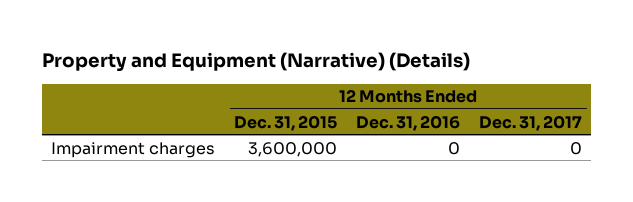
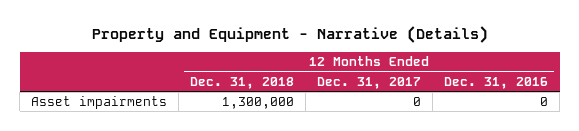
- Property and Equipment (Narrative) (Details)
+ Property and Equipment - Narrative (Details)
- | 12 Months Ended Dec. 31, 2015 | 12 Months Ended Dec. 31, 2016 | 12 Months Ended Dec. 31, 2017
+ | 12 Months Ended Dec. 31, 2018 | 12 Months Ended Dec. 31, 2017 | 12 Months Ended Dec. 31, 2016
- Impairment charges | 3,600,000 | 0 | 0
+ Asset impairments | 1,300,000 | 0 | 0

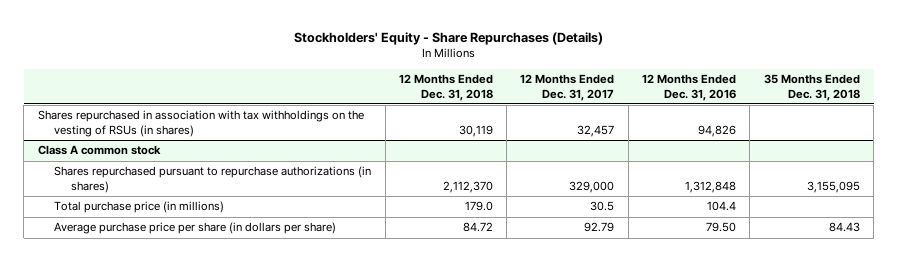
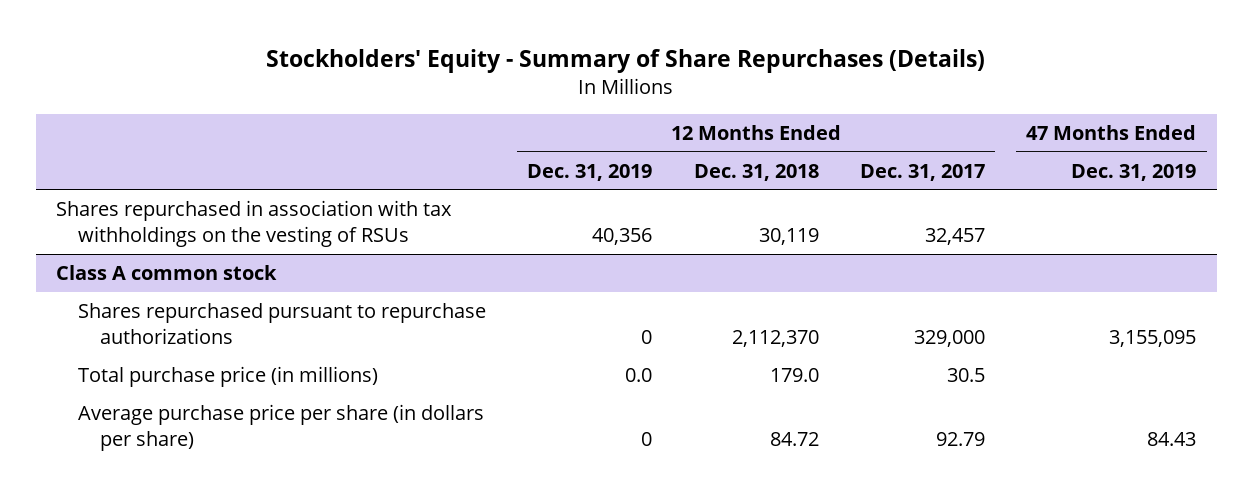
- Stockholders' Equity - Share Repurchases (Details)
+ Stockholders' Equity - Summary of Share Repurchases (Details)
- | 12 Months Ended Dec. 31, 2018 | 12 Months Ended Dec. 31, 2017 | 12 Months Ended Dec. 31, 2016 | 35 Months Ended Dec. 31, 2018
+ | 12 Months Ended Dec. 31, 2019 | 12 Months Ended Dec. 31, 2018 | 12 Months Ended Dec. 31, 2017 | 47 Months Ended Dec. 31, 2019
- Shares repurchased in association with tax withholdings on the vesting of RSUs (in shares) | 30,119 | 32,457 | 94,826 |
+ Shares repurchased in association with tax withholdings on the vesting of RSUs | 40,356 | 30,119 | 32,457 |
@ Class A common stock
- Shares repurchased pursuant to repurchase authorizations (in shares) | 2,112,370 | 329,000 | 1,312,848 | 3,155,095
+ Shares repurchased pursuant to repurchase authorizations | 0 | 2,112,370 | 329,000 | 3,155,095

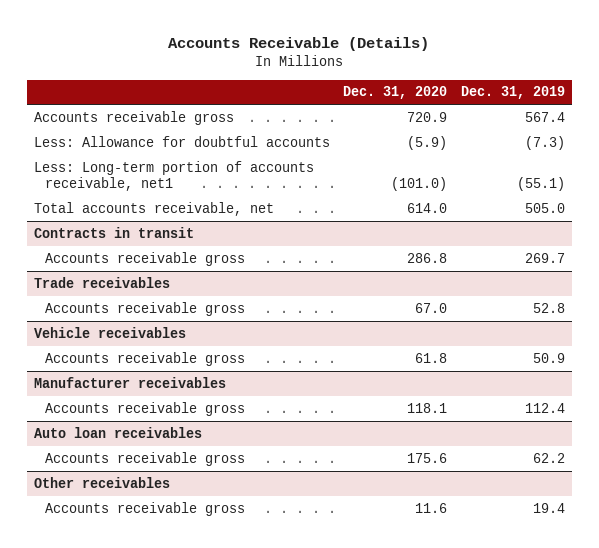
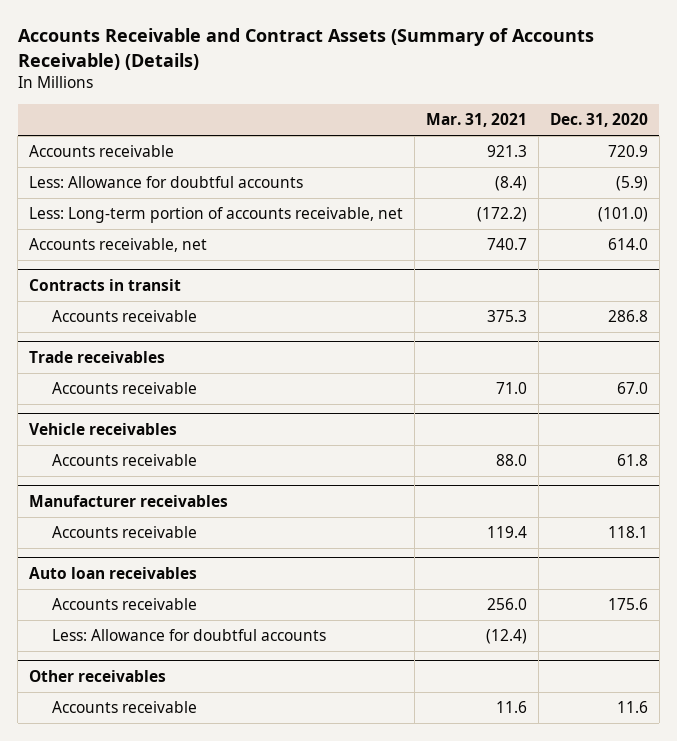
- Accounts Receivable (Details)
+ Accounts Receivable and Contract Assets (Summary of Accounts Receivable) (Details)
- | Dec. 31, 2020 | Dec. 31, 2019
+ | Mar. 31, 2021 | Dec. 31, 2020
- Accounts receivable gross | 720.9 | 567.4
+ Accounts receivable | 921.3 | 720.9
- Less: Long-term portion of accounts receivable, net1 | (101.0) | (55.1)
- Total accounts receivable, net | 614.0 | 505.0
+ Less: Long-term portion of accounts receivable, net | (172.2) | (101.0)
+ Accounts receivable, net | 740.7 | 614.0
@ Contracts in transit
- Accounts receivable gross | 286.8 | 269.7
+ Accounts receivable | 375.3 | 286.8
@ Trade receivables
- Accounts receivable gross | 67.0 | 52.8
+ Accounts receivable | 71.0 | 67.0
@ Vehicle receivables
- Accounts receivable gross | 61.8 | 50.9
+ Accounts receivable | 88.0 | 61.8
@ Manufacturer receivables
- Accounts receivable gross | 118.1 | 112.4
+ Accounts receivable | 119.4 | 118.1
@ Auto loan receivables
- Accounts receivable gross | 175.6 | 62.2
+ Accounts receivable | 256.0 | 175.6
+ Less: Allowance for doubtful accounts | (12.4) |
@ Other receivables
- Accounts receivable gross | 11.6 | 19.4
+ Accounts receivable | 11.6 | 11.6

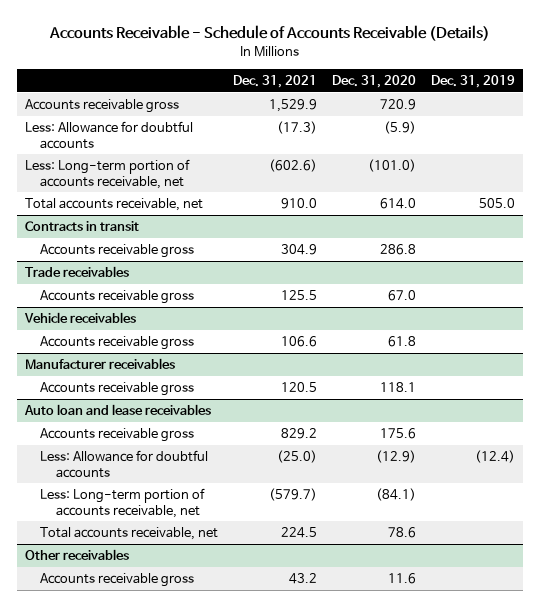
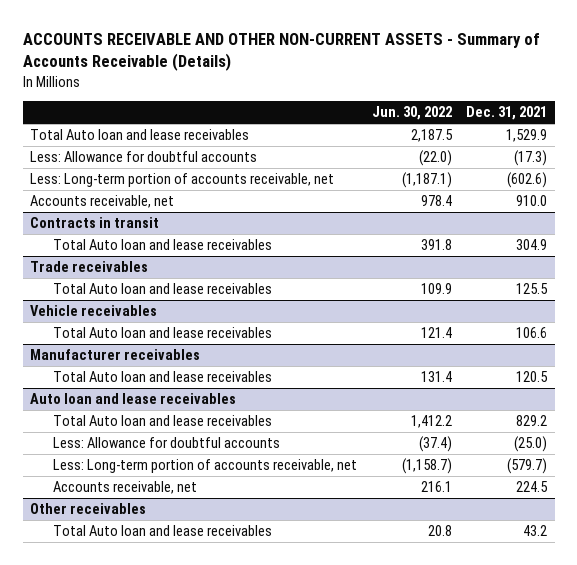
- Accounts Receivable - Schedule of Accounts Receivable (Details)
+ ACCOUNTS RECEIVABLE AND OTHER NON-CURRENT ASSETS - Summary of Accounts Receivable (Details)
- | Dec. 31, 2021 | Dec. 31, 2020 | Dec. 31, 2019
+ | Jun. 30, 2022 | Dec. 31, 2021
- Accounts receivable gross | 1,529.9 | 720.9 |
+ Total Auto loan and lease receivables | 2,187.5 | 1,529.9
- Total accounts receivable, net | 910.0 | 614.0 | 505.0
+ Accounts receivable, net | 978.4 | 910.0
@ Contracts in transit
- Accounts receivable gross | 304.9 | 286.8 |
+ Total Auto loan and lease receivables | 391.8 | 304.9
@ Trade receivables
- Accounts receivable gross | 125.5 | 67.0 |
+ Total Auto loan and lease receivables | 109.9 | 125.5
@ Vehicle receivables
- Accounts receivable gross | 106.6 | 61.8 |
+ Total Auto loan and lease receivables | 121.4 | 106.6
@ Manufacturer receivables
- Accounts receivable gross | 120.5 | 118.1 |
+ Total Auto loan and lease receivables | 131.4 | 120.5
@ Auto loan and lease receivables
- Accounts receivable gross | 829.2 | 175.6 |
+ Total Auto loan and lease receivables | 1,412.2 | 829.2
- Total accounts receivable, net | 224.5 | 78.6 |
+ Accounts receivable, net | 216.1 | 224.5
@ Other receivables
- Accounts receivable gross | 43.2 | 11.6 |
+ Total Auto loan and lease receivables | 20.8 | 43.2

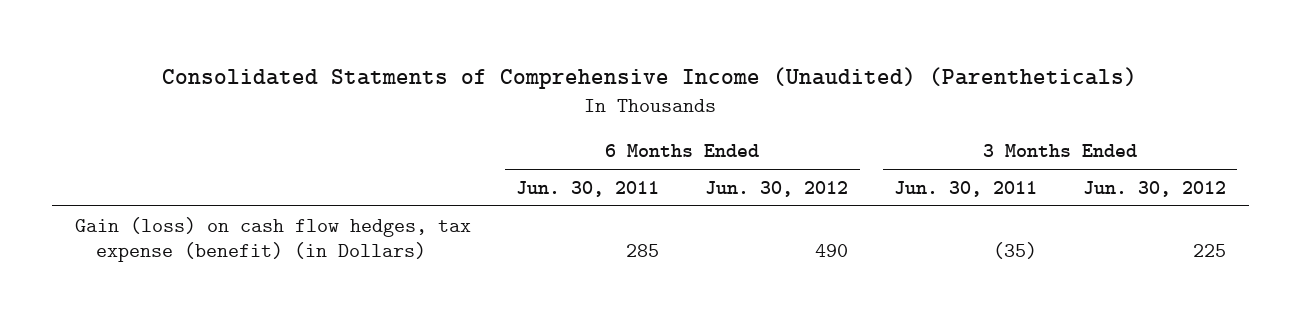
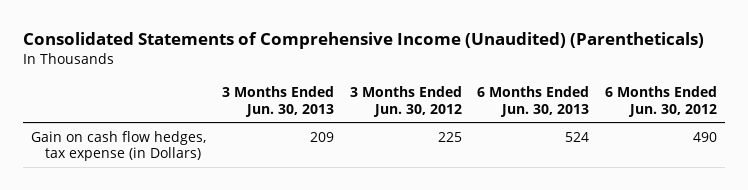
- Consolidated Statments of Comprehensive Income (Unaudited) (Parentheticals)
+ Consolidated Statements of Comprehensive Income (Unaudited) (Parentheticals)
- | 6 Months Ended Jun. 30, 2011 | 6 Months Ended Jun. 30, 2012 | 3 Months Ended Jun. 30, 2011 | 3 Months Ended Jun. 30, 2012
+ | 3 Months Ended Jun. 30, 2013 | 3 Months Ended Jun. 30, 2012 | 6 Months Ended Jun. 30, 2013 | 6 Months Ended Jun. 30, 2012
- Gain (loss) on cash flow hedges, tax expense (benefit) (in Dollars) | 285 | 490 | (35) | 225
+ Gain on cash flow hedges, tax expense (in Dollars) | 209 | 225 | 524 | 490

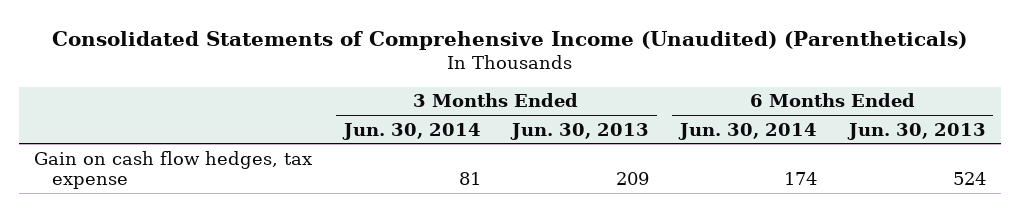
- | 3 Months Ended Jun. 30, 2013 | 3 Months Ended Jun. 30, 2012 | 6 Months Ended Jun. 30, 2013 | 6 Months Ended Jun. 30, 2012
+ | 3 Months Ended Jun. 30, 2014 | 3 Months Ended Jun. 30, 2013 | 6 Months Ended Jun. 30, 2014 | 6 Months Ended Jun. 30, 2013
- Gain on cash flow hedges, tax expense (in Dollars) | 209 | 225 | 524 | 490
+ Gain on cash flow hedges, tax expense | 81 | 209 | 174 | 524

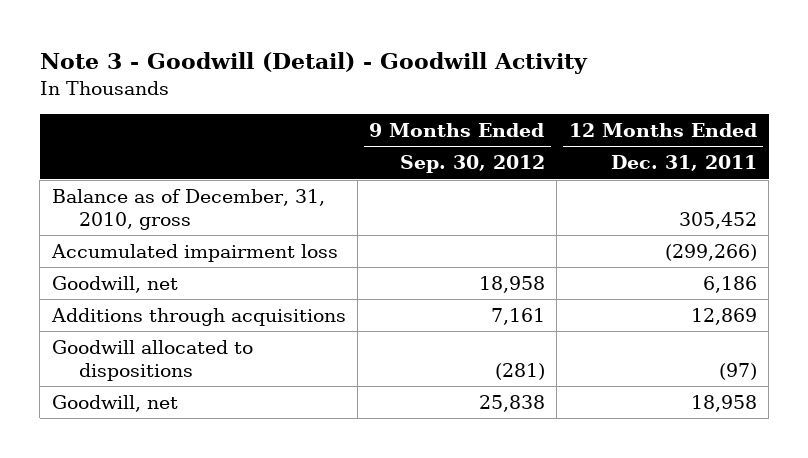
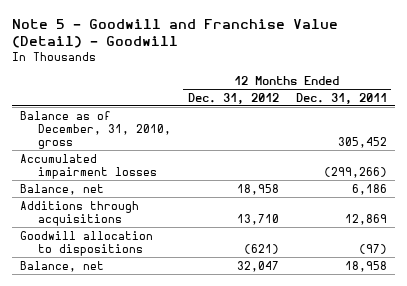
- Note 3 - Goodwill (Detail) - Goodwill Activity
+ Note 5 - Goodwill and Franchise Value (Detail) - Goodwill
- | 9 Months Ended Sep. 30, 2012 | 12 Months Ended Dec. 31, 2011
+ | 12 Months Ended Dec. 31, 2012 | 12 Months Ended Dec. 31, 2011
- Accumulated impairment loss | | (299,266)
- Goodwill, net | 18,958 | 6,186
+ Accumulated impairment losses | | (299,266)
+ Balance, net | 18,958 | 6,186
- Goodwill allocated to dispositions | (281) | (97)
- Goodwill, net | 25,838 | 18,958
+ Goodwill allocation to dispositions | (621) | (97)
+ Balance, net | 32,047 | 18,958

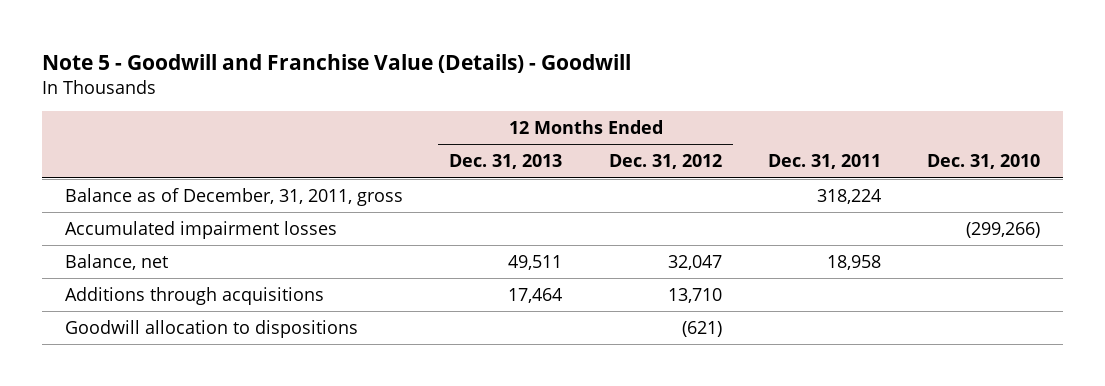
- Note 5 - Goodwill and Franchise Value (Detail) - Goodwill
+ Note 5 - Goodwill and Franchise Value (Details) - Goodwill
- | 12 Months Ended Dec. 31, 2012 | 12 Months Ended Dec. 31, 2011
+ | 12 Months Ended Dec. 31, 2013 | 12 Months Ended Dec. 31, 2012 | Dec. 31, 2011 | Dec. 31, 2010
- Balance as of December, 31, 2010, gross | | 305,452
+ Balance as of December, 31, 2011, gross | | | 318,224 |
- Balance, net | 18,958 | 6,186
moved up: Balance, net | 49,511 | 32,047 | 18,958 |

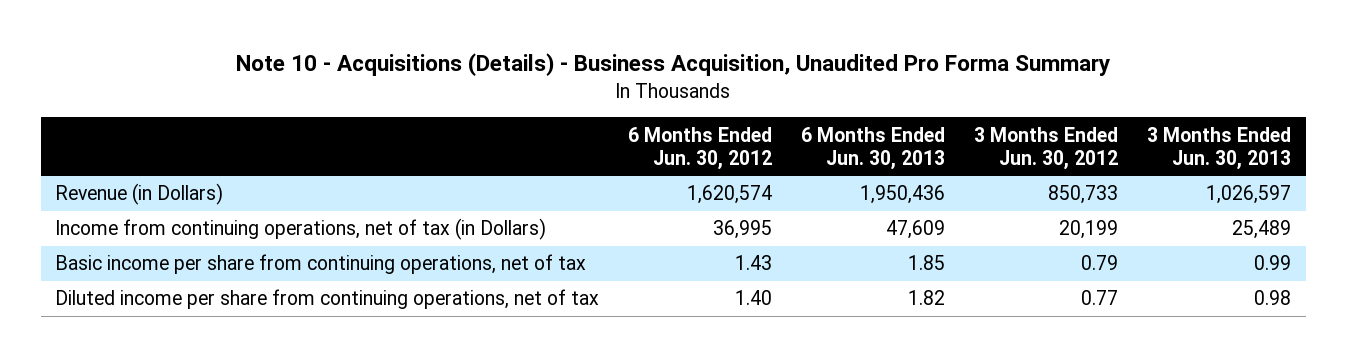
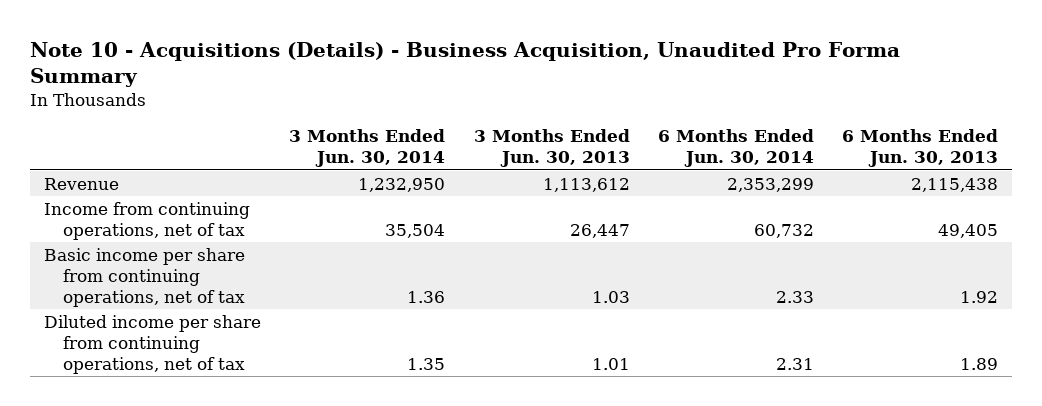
- | 6 Months Ended Jun. 30, 2012 | 6 Months Ended Jun. 30, 2013 | 3 Months Ended Jun. 30, 2012 | 3 Months Ended Jun. 30, 2013
+ | 3 Months Ended Jun. 30, 2014 | 3 Months Ended Jun. 30, 2013 | 6 Months Ended Jun. 30, 2014 | 6 Months Ended Jun. 30, 2013
- Revenue (in Dollars) | 1,620,574 | 1,950,436 | 850,733 | 1,026,597
- Income from continuing operations, net of tax (in Dollars) | 36,995 | 47,609 | 20,199 | 25,489
- Basic income per share from continuing operations, net of tax | 1.43 | 1.85 | 0.79 | 0.99
- Diluted income per share from continuing operations, net of tax | 1.40 | 1.82 | 0.77 | 0.98
+ Revenue | 1,232,950 | 1,113,612 | 2,353,299 | 2,115,438
+ Income from continuing operations, net of tax | 35,504 | 26,447 | 60,732 | 49,405
+ Basic income per share from continuing operations, net of tax | 1.36 | 1.03 | 2.33 | 1.92
+ Diluted income per share from continuing operations, net of tax | 1.35 | 1.01 | 2.31 | 1.89

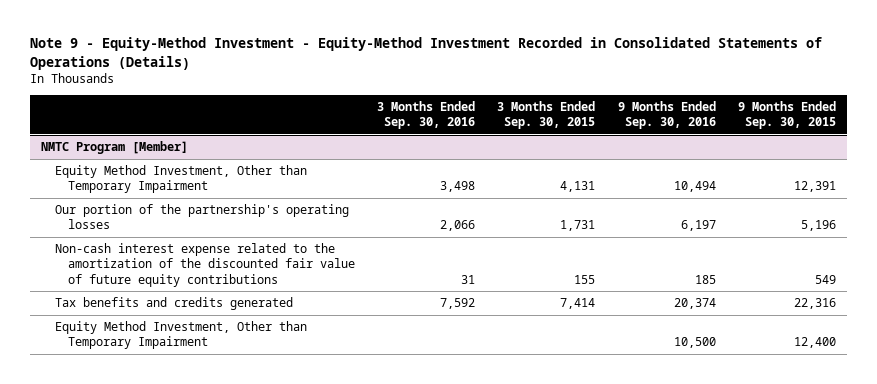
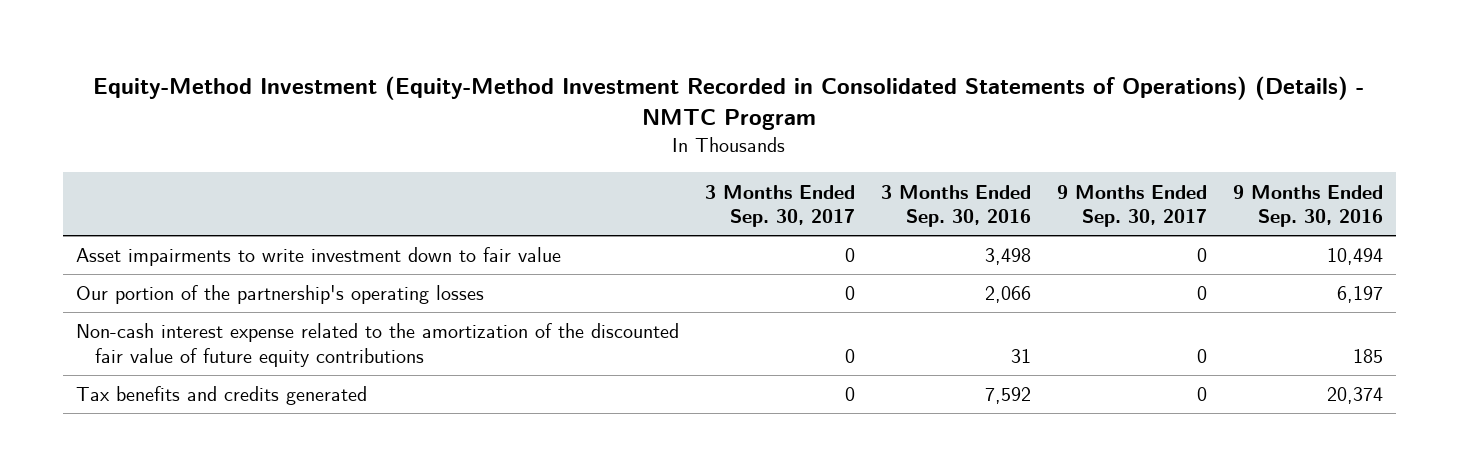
- Note 9 - Equity-Method Investment - Equity-Method Investment Recorded in Consolidated Statements of Operations (Details)
+ Equity-Method Investment (Equity-Method Investment Recorded in Consolidated Statements of Operations) (Details) - NMTC Program
- | 3 Months Ended Sep. 30, 2016 | 3 Months Ended Sep. 30, 2015 | 9 Months Ended Sep. 30, 2016 | 9 Months Ended Sep. 30, 2015
+ | 3 Months Ended Sep. 30, 2017 | 3 Months Ended Sep. 30, 2016 | 9 Months Ended Sep. 30, 2017 | 9 Months Ended Sep. 30, 2016
- NMTC Program [Member]
- Equity Method Investment, Other than Temporary Impairment | 3,498 | 4,131 | 10,494 | 12,391
+ Asset impairments to write investment down to fair value | 0 | 3,498 | 0 | 10,494
- Equity Method Investment, Other than Temporary Impairment | | | 10,500 | 12,400

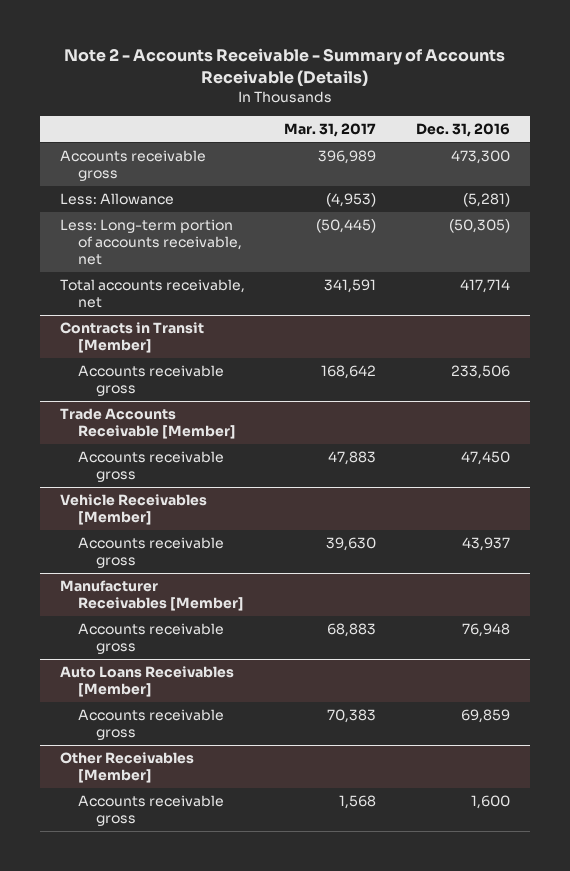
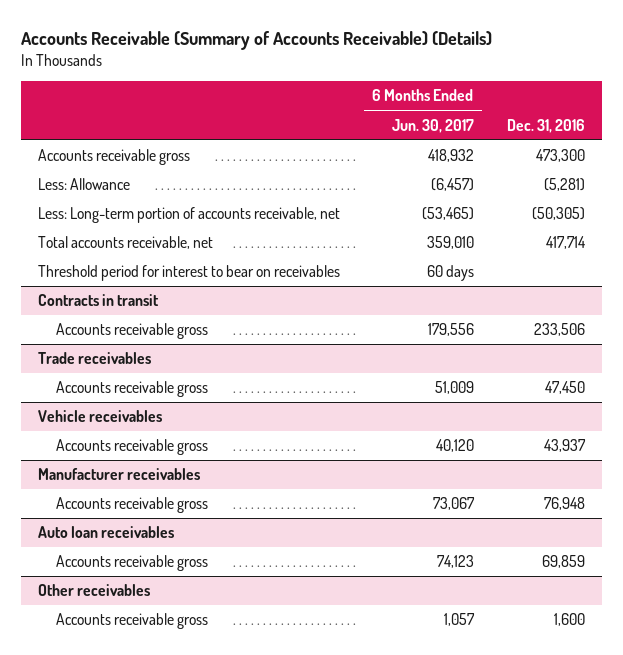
- Note 2 - Accounts Receivable - Summary of Accounts Receivable (Details)
+ Accounts Receivable (Summary of Accounts Receivable) (Details)
- | Mar. 31, 2017 | Dec. 31, 2016
+ | 6 Months Ended Jun. 30, 2017 | Dec. 31, 2016
- Contracts in Transit [Member]
+ Threshold period for interest to bear on receivables | 60 days |
+ Contracts in transit
- Trade Accounts Receivable [Member]
+ Trade receivables
- Vehicle Receivables [Member]
+ Vehicle receivables
- Manufacturer Receivables [Member]
+ Manufacturer receivables
- Auto Loans Receivables [Member]
+ Auto loan receivables
- Other Receivables [Member]
+ Other receivables

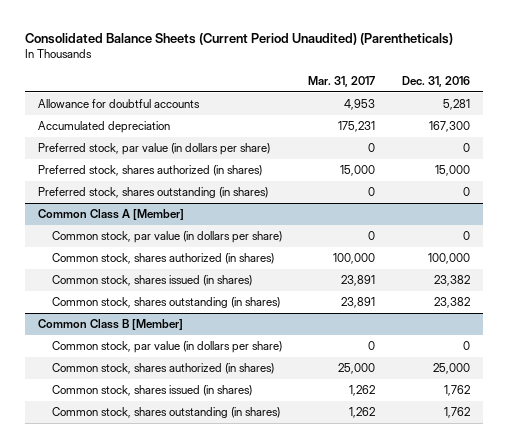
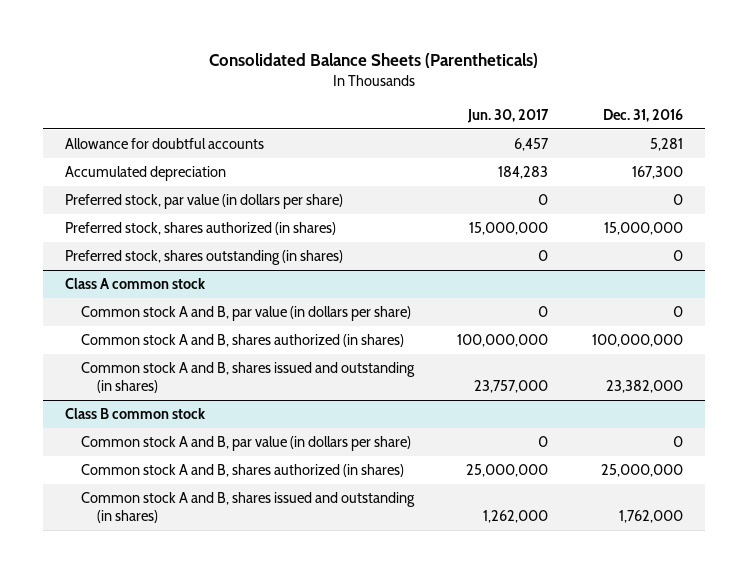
- Consolidated Balance Sheets (Current Period Unaudited) (Parentheticals)
+ Consolidated Balance Sheets (Parentheticals)
- | Mar. 31, 2017 | Dec. 31, 2016
+ | Jun. 30, 2017 | Dec. 31, 2016
- Preferred stock, shares authorized (in shares) | 15,000 | 15,000
+ Preferred stock, shares authorized (in shares) | 15,000,000 | 15,000,000
- Common Class A [Member]
- Common stock, par value (in dollars per share) | 0 | 0
- Common stock, shares authorized (in shares) | 100,000 | 100,000
- Common stock, shares issued (in shares) | 23,891 | 23,382
- Common stock, shares outstanding (in shares) | 23,891 | 23,382
- Common Class B [Member]
- Common stock, par value (in dollars per share) | 0 | 0
- Common stock, shares authorized (in shares) | 25,000 | 25,000
- Common stock, shares issued (in shares) | 1,262 | 1,762
- Common stock, shares outstanding (in shares) | 1,262 | 1,762
+ Class A common stock
+ Common stock A and B, par value (in dollars per share) | 0 | 0
+ Common stock A and B, shares authorized (in shares) | 100,000,000 | 100,000,000
+ Common stock A and B, shares issued and outstanding (in shares) | 23,757,000 | 23,382,000
+ Class B common stock
+ Common stock A and B, par value (in dollars per share) | 0 | 0
+ Common stock A and B, shares authorized (in shares) | 25,000,000 | 25,000,000
+ Common stock A and B, shares issued and outstanding (in shares) | 1,262,000 | 1,762,000

